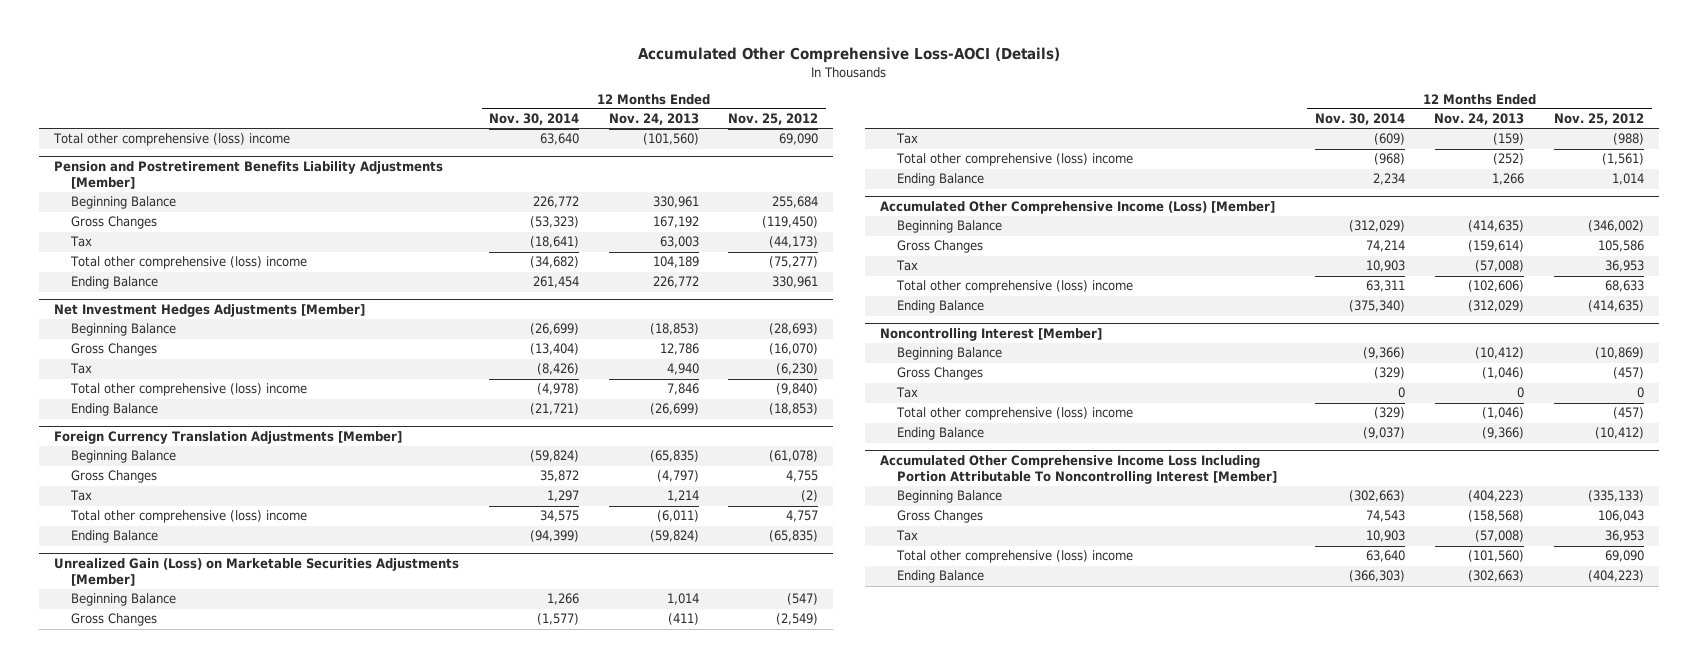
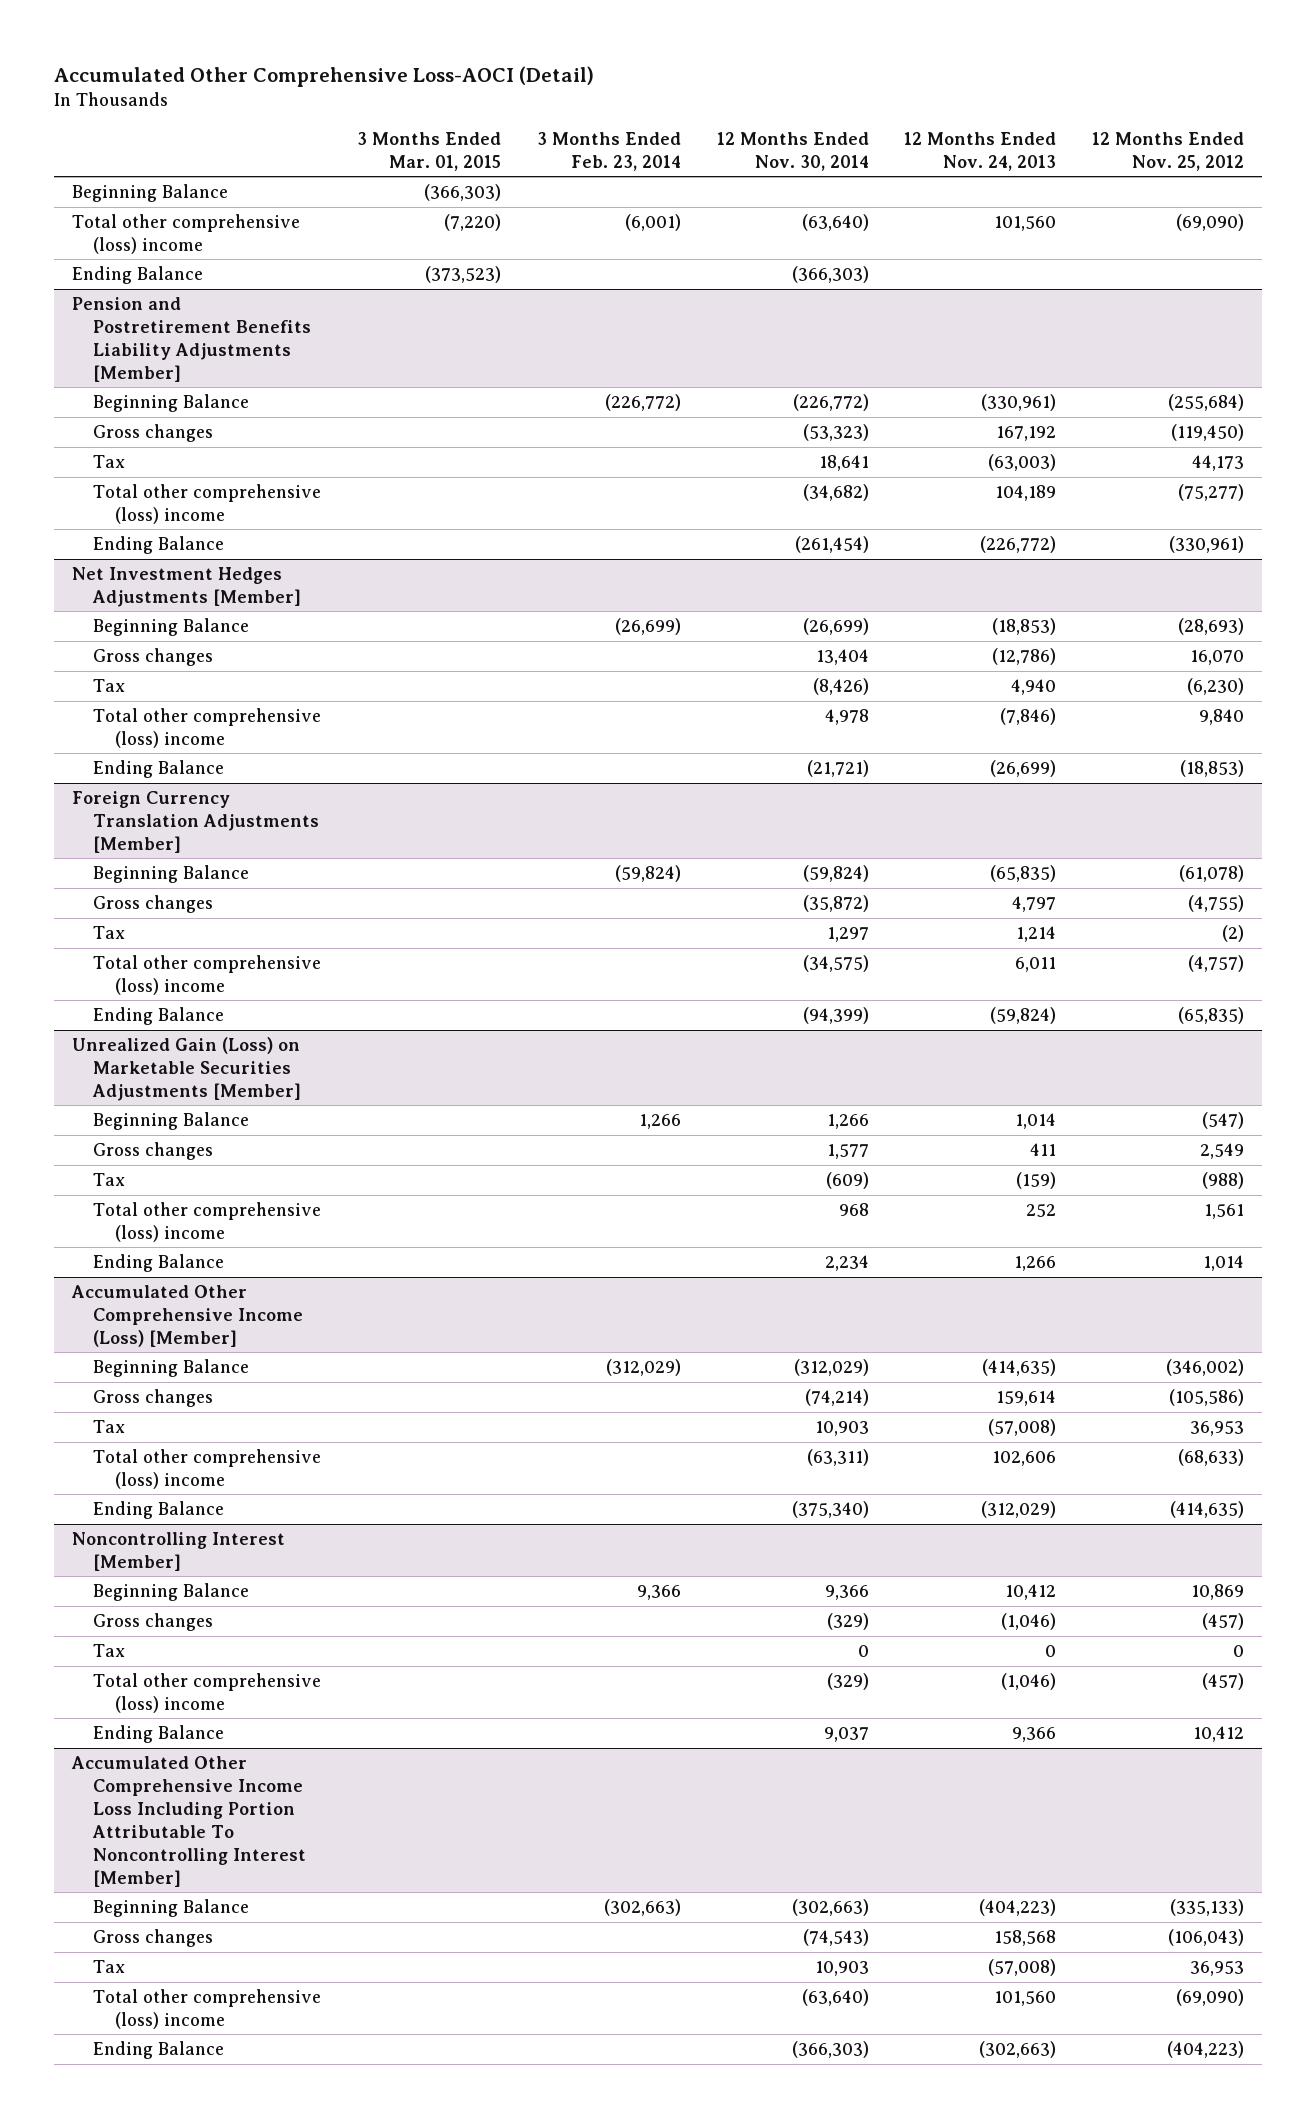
- Accumulated Other Comprehensive Loss-AOCI (Details)
+ Accumulated Other Comprehensive Loss-AOCI (Detail)
- | 12 Months Ended Nov. 30, 2014 | 12 Months Ended Nov. 24, 2013 | 12 Months Ended Nov. 25, 2012
+ | 3 Months Ended Mar. 01, 2015 | 3 Months Ended Feb. 23, 2014 | 12 Months Ended Nov. 30, 2014 | 12 Months Ended Nov. 24, 2013 | 12 Months Ended Nov. 25, 2012
- Total other comprehensive (loss) income | 63,640 | (101,560) | 69,090
+ Beginning Balance | (366,303) | | | |
+ Total other comprehensive (loss) income | (7,220) | (6,001) | (63,640) | 101,560 | (69,090)
+ Ending Balance | (373,523) | | (366,303) | |
@ Pension and Postretirement Benefits Liability Adjustments [Member]
- Beginning Balance | 226,772 | 330,961 | 255,684
- Gross Changes | (53,323) | 167,192 | (119,450)
- Tax | (18,641) | 63,003 | (44,173)
+ Beginning Balance | | (226,772) | (226,772) | (330,961) | (255,684)
+ Gross changes | | | (53,323) | 167,192 | (119,450)
+ Tax | | | 18,641 | (63,003) | 44,173
- Ending Balance | 261,454 | 226,772 | 330,961
+ Ending Balance | | | (261,454) | (226,772) | (330,961)
@ Net Investment Hedges Adjustments [Member]
- Gross Changes | (13,404) | 12,786 | (16,070)
+ Gross changes | | | 13,404 | (12,786) | 16,070
- Total other comprehensive (loss) income | (4,978) | 7,846 | (9,840)
+ Total other comprehensive (loss) income | | | 4,978 | (7,846) | 9,840
@ Foreign Currency Translation Adjustments [Member]
- Gross Changes | 35,872 | (4,797) | 4,755
+ Gross changes | | | (35,872) | 4,797 | (4,755)
- Total other comprehensive (loss) income | 34,575 | (6,011) | 4,757
+ Total other comprehensive (loss) income | | | (34,575) | 6,011 | (4,757)
@ Unrealized Gain (Loss) on Marketable Securities Adjustments [Member]
- Gross Changes | (1,577) | (411) | (2,549)
+ Gross changes | | | 1,577 | 411 | 2,549
- Total other comprehensive (loss) income | (968) | (252) | (1,561)
+ Total other comprehensive (loss) income | | | 968 | 252 | 1,561
@ Accumulated Other Comprehensive Income (Loss) [Member]
- Gross Changes | 74,214 | (159,614) | 105,586
+ Gross changes | | | (74,214) | 159,614 | (105,586)
- Total other comprehensive (loss) income | 63,311 | (102,606) | 68,633
+ Total other comprehensive (loss) income | | | (63,311) | 102,606 | (68,633)
@ Noncontrolling Interest [Member]
- Beginning Balance | (9,366) | (10,412) | (10,869)
- Gross Changes | (329) | (1,046) | (457)
+ Beginning Balance | | 9,366 | 9,366 | 10,412 | 10,869
+ Gross changes | | | (329) | (1,046) | (457)
- Ending Balance | (9,037) | (9,366) | (10,412)
+ Ending Balance | | | 9,037 | 9,366 | 10,412
@ Accumulated Other Comprehensive Income Loss Including Portion Attributable To Noncontrolling Interest [Member]
- Gross Changes | 74,543 | (158,568) | 106,043
+ Gross changes | | | (74,543) | 158,568 | (106,043)
- Total other comprehensive (loss) income | 63,640 | (101,560) | 69,090
+ Total other comprehensive (loss) income | | | (63,640) | 101,560 | (69,090)

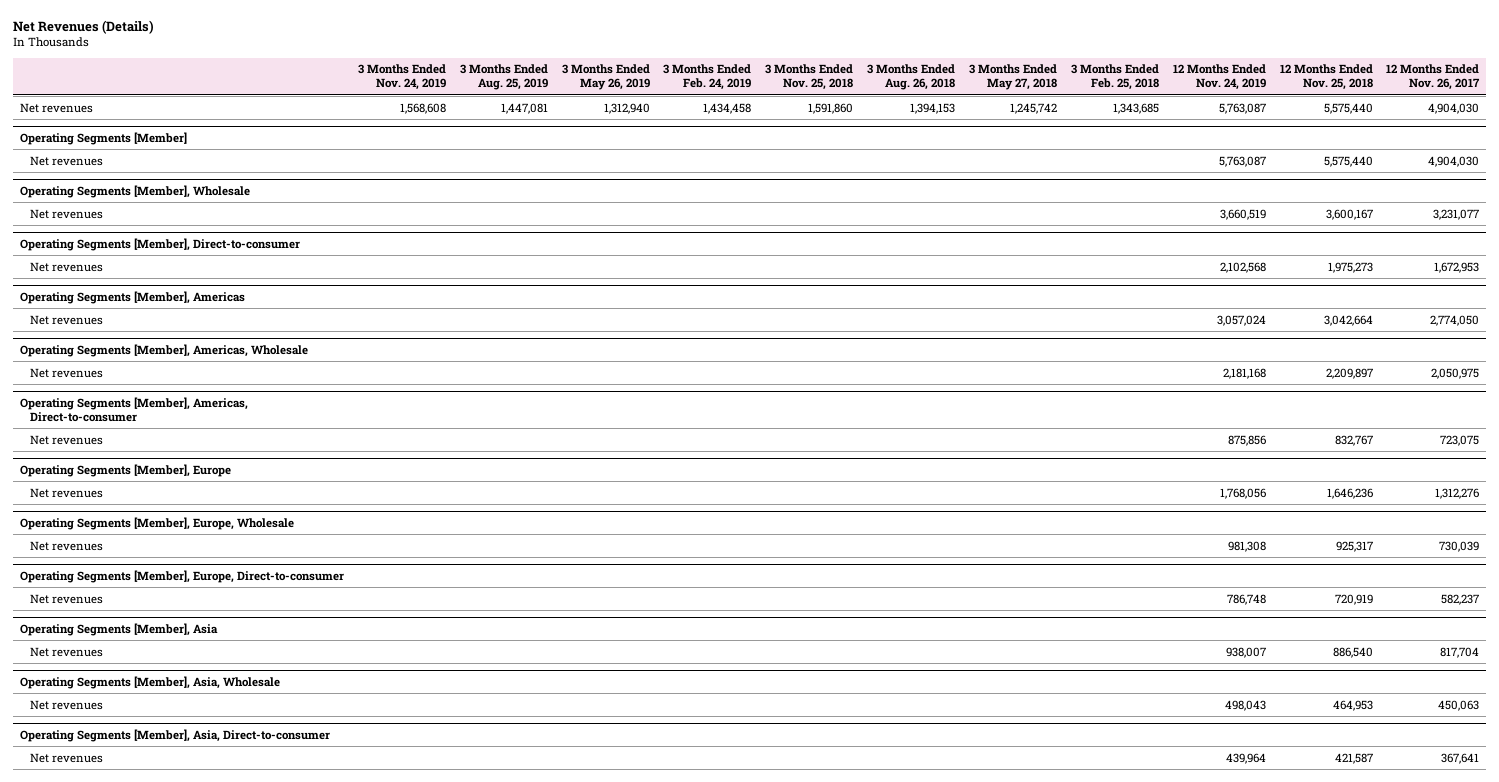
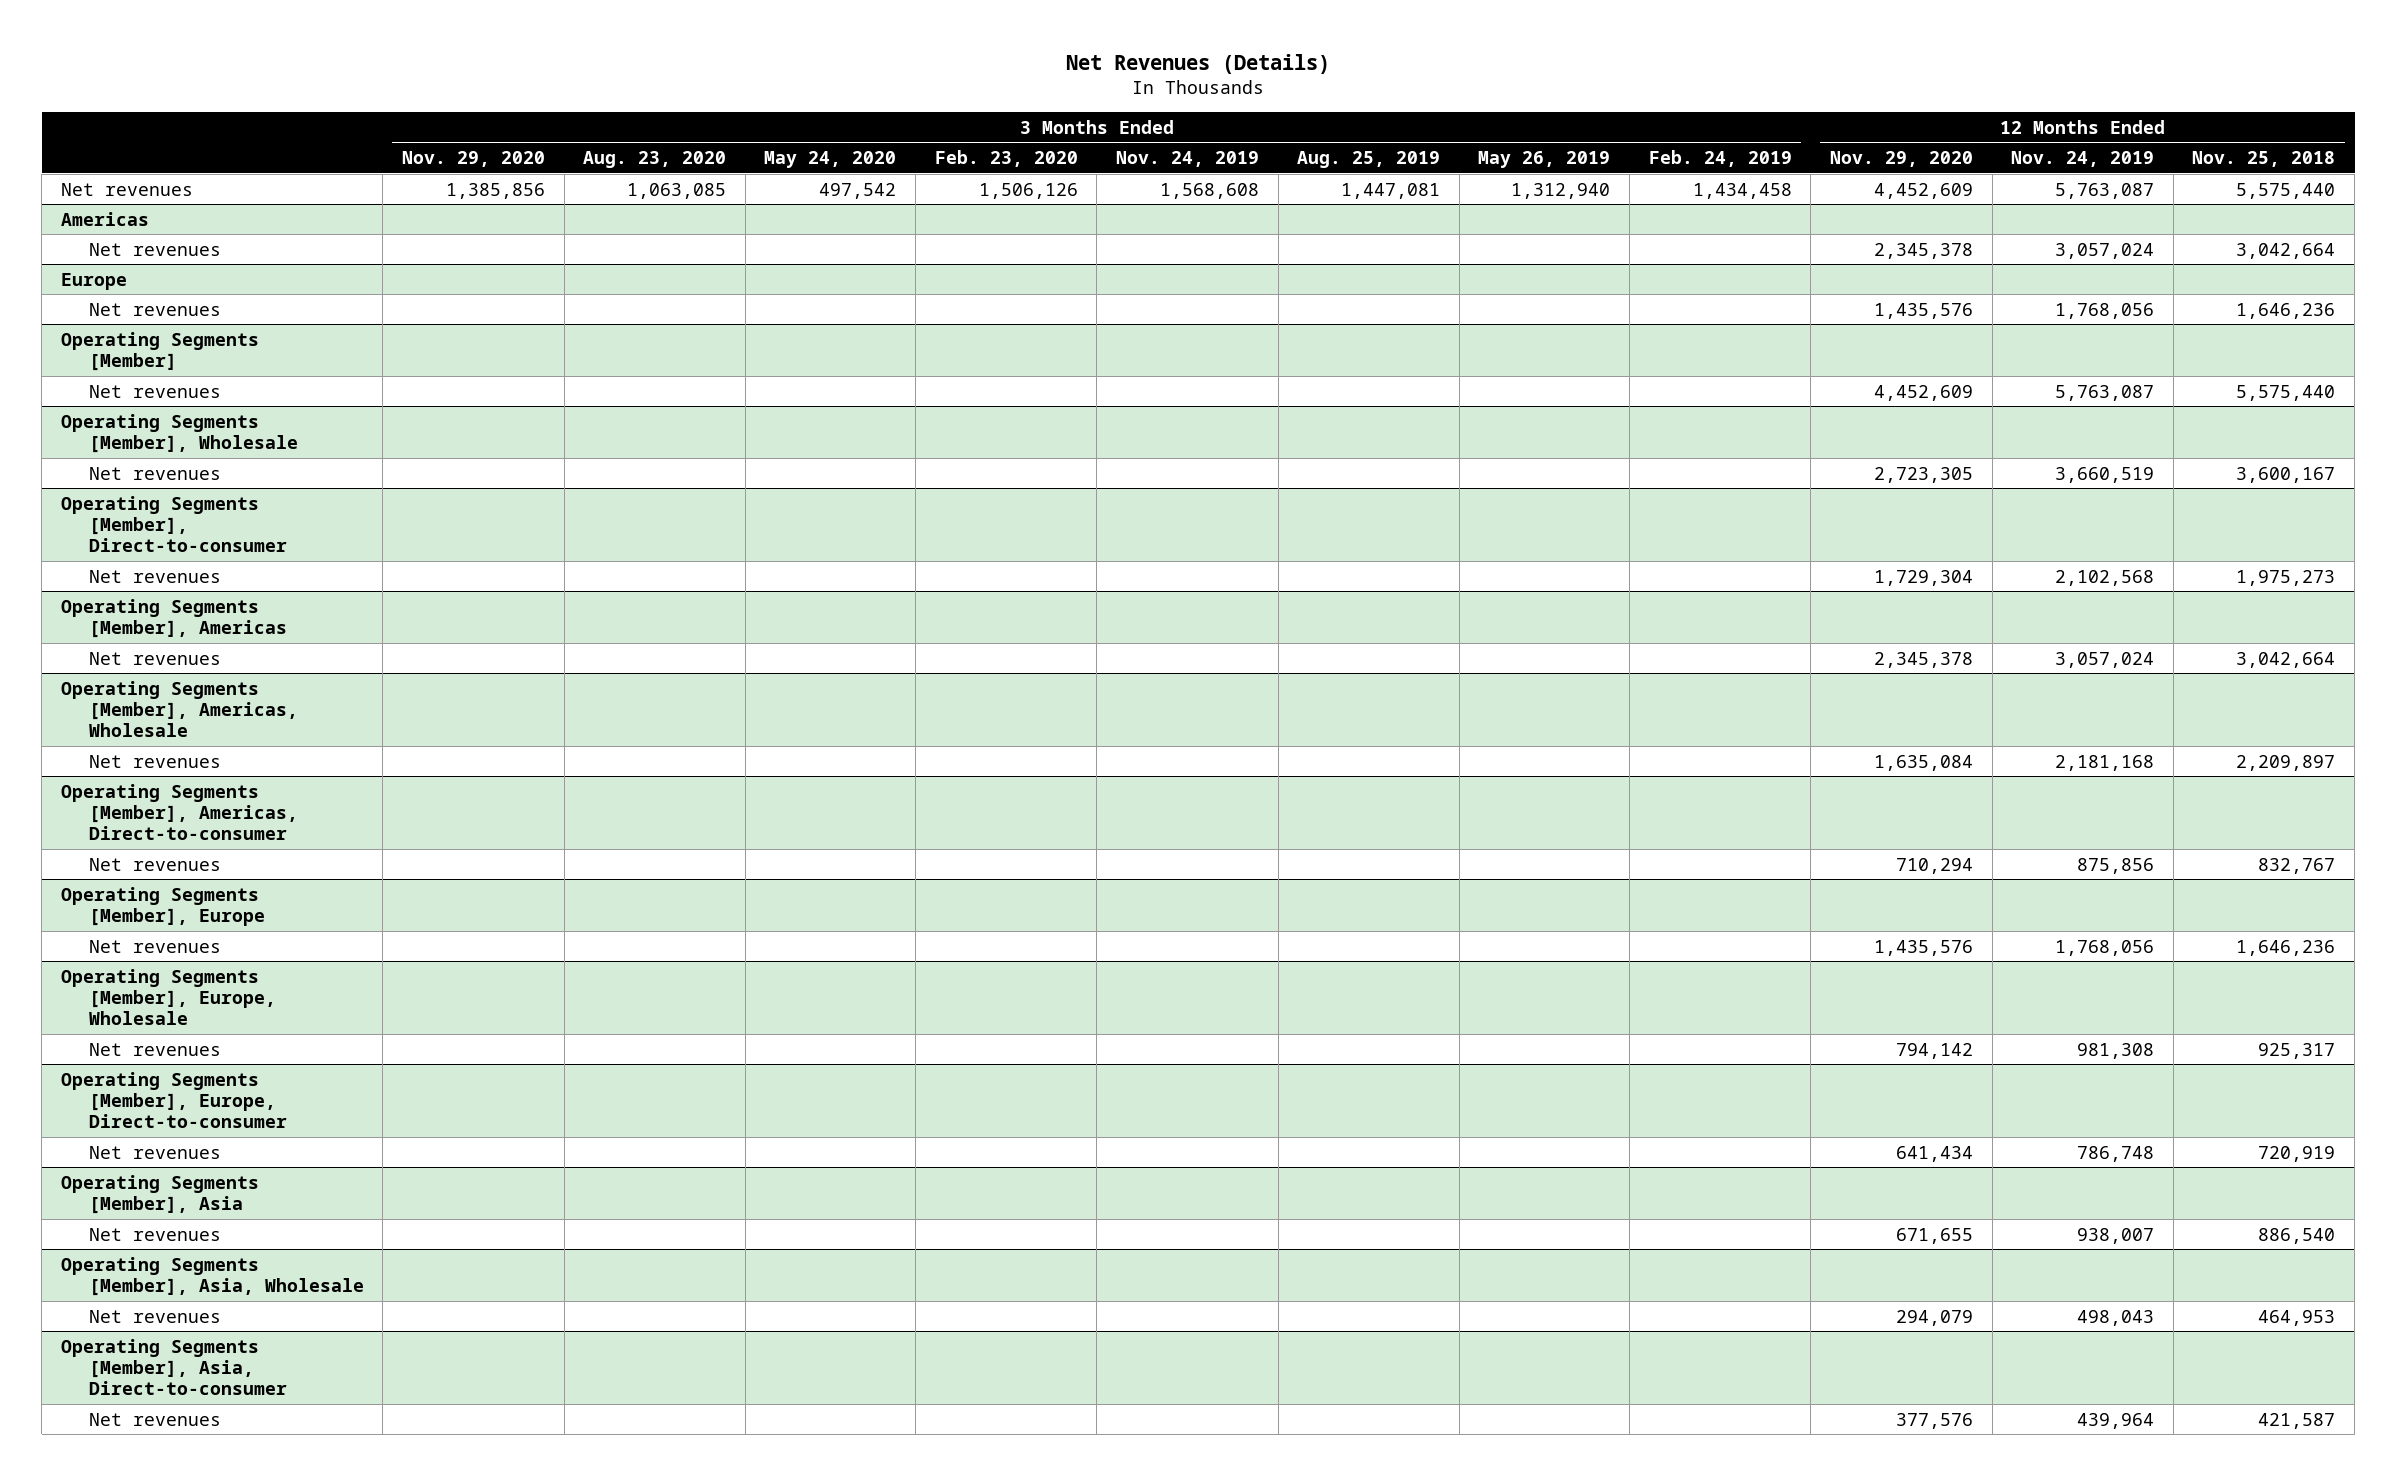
- | 3 Months Ended Nov. 24, 2019 | 3 Months Ended Aug. 25, 2019 | 3 Months Ended May 26, 2019 | 3 Months Ended Feb. 24, 2019 | 3 Months Ended Nov. 25, 2018 | 3 Months Ended Aug. 26, 2018 | 3 Months Ended May 27, 2018 | 3 Months Ended Feb. 25, 2018 | 12 Months Ended Nov. 24, 2019 | 12 Months Ended Nov. 25, 2018 | 12 Months Ended Nov. 26, 2017
+ | 3 Months Ended Nov. 29, 2020 | 3 Months Ended Aug. 23, 2020 | 3 Months Ended May 24, 2020 | 3 Months Ended Feb. 23, 2020 | 3 Months Ended Nov. 24, 2019 | 3 Months Ended Aug. 25, 2019 | 3 Months Ended May 26, 2019 | 3 Months Ended Feb. 24, 2019 | 12 Months Ended Nov. 29, 2020 | 12 Months Ended Nov. 24, 2019 | 12 Months Ended Nov. 25, 2018
+ Americas
+ Net revenues | | | | | | | | | 2,345,378 | 3,057,024 | 3,042,664
+ Europe
+ Net revenues | | | | | | | | | 1,435,576 | 1,768,056 | 1,646,236

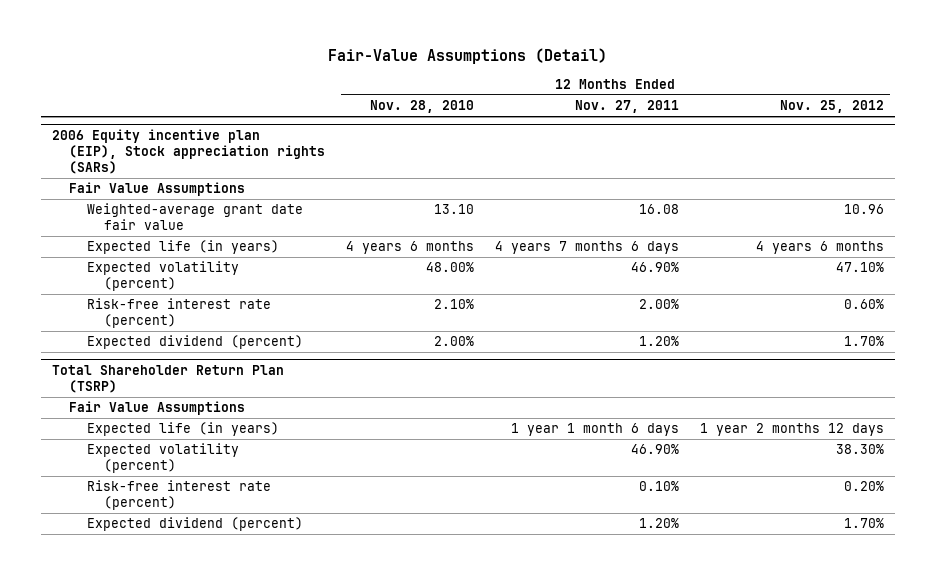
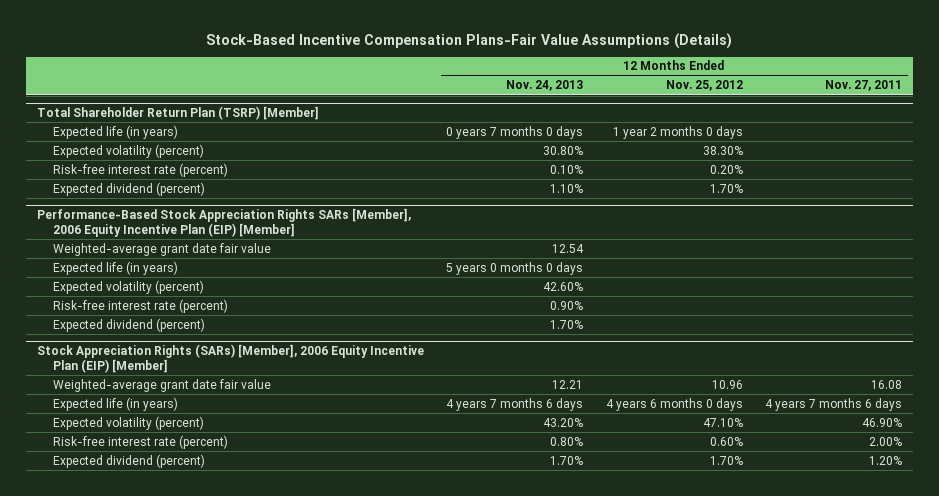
- Fair-Value Assumptions (Detail)
+ Stock-Based Incentive Compensation Plans-Fair Value Assumptions (Details)
- | 12 Months Ended Nov. 28, 2010 | 12 Months Ended Nov. 27, 2011 | 12 Months Ended Nov. 25, 2012
+ | 12 Months Ended Nov. 24, 2013 | 12 Months Ended Nov. 25, 2012 | 12 Months Ended Nov. 27, 2011
- 2006 Equity incentive plan (EIP), Stock appreciation rights (SARs)
- Fair Value Assumptions
+ Total Shareholder Return Plan (TSRP) [Member]
+ Expected life (in years) | 0 years 7 months 0 days | 1 year 2 months 0 days |
+ Expected volatility (percent) | 30.80% | 38.30% |
+ Risk-free interest rate (percent) | 0.10% | 0.20% |
+ Expected dividend (percent) | 1.10% | 1.70% |
+ Performance-Based Stock Appreciation Rights SARs [Member], 2006 Equity Incentive Plan (EIP) [Member]
+ Weighted-average grant date fair value | 12.54 | |
+ Expected life (in years) | 5 years 0 months 0 days | |
+ Expected volatility (percent) | 42.60% | |
+ Risk-free interest rate (percent) | 0.90% | |
+ Expected dividend (percent) | 1.70% | |
+ Stock Appreciation Rights (SARs) [Member], 2006 Equity Incentive Plan (EIP) [Member]
- Expected life (in years) | 4 years 6 months | 4 years 7 months 6 days | 4 years 6 months
+ Expected life (in years) | 4 years 7 months 6 days | 4 years 6 months 0 days | 4 years 7 months 6 days
- Total Shareholder Return Plan (TSRP)
- Fair Value Assumptions
- Expected life (in years) | | 1 year 1 month 6 days | 1 year 2 months 12 days
- Expected volatility (percent) | | 46.90% | 38.30%
- Risk-free interest rate (percent) | | 0.10% | 0.20%
- Expected dividend (percent) | | 1.20% | 1.70%

